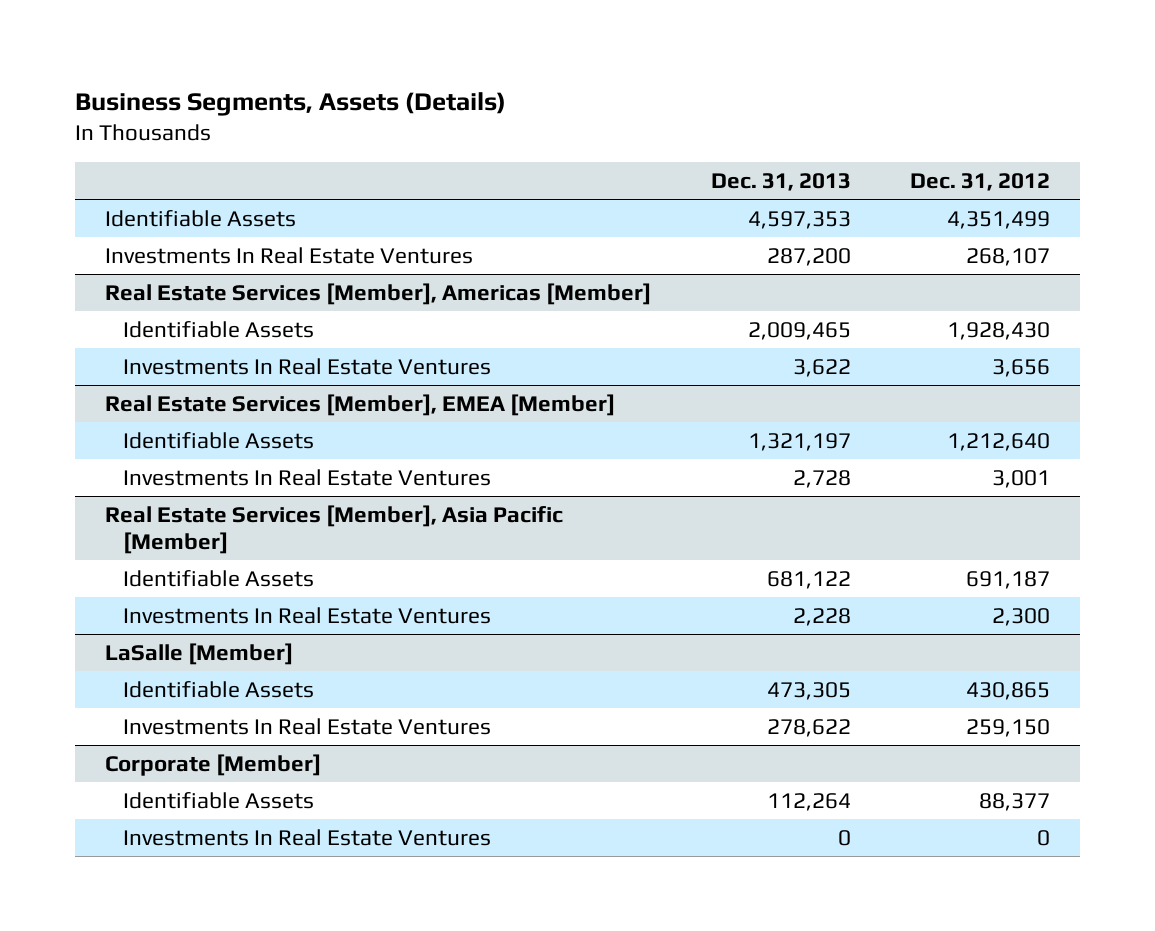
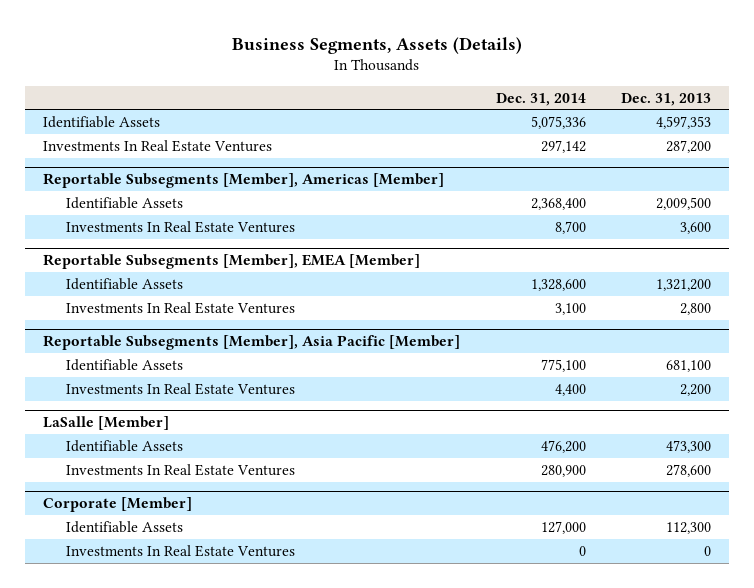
- | Dec. 31, 2013 | Dec. 31, 2012
+ | Dec. 31, 2014 | Dec. 31, 2013
- Real Estate Services [Member], Americas [Member]
- Identifiable Assets | 2,009,465 | 1,928,430
- Investments In Real Estate Ventures | 3,622 | 3,656
- Real Estate Services [Member], EMEA [Member]
- Identifiable Assets | 1,321,197 | 1,212,640
- Investments In Real Estate Ventures | 2,728 | 3,001
- Real Estate Services [Member], Asia Pacific [Member]
- Identifiable Assets | 681,122 | 691,187
- Investments In Real Estate Ventures | 2,228 | 2,300
+ Reportable Subsegments [Member], Americas [Member]
+ Identifiable Assets | 2,368,400 | 2,009,500
+ Investments In Real Estate Ventures | 8,700 | 3,600
+ Reportable Subsegments [Member], EMEA [Member]
+ Identifiable Assets | 1,328,600 | 1,321,200
+ Investments In Real Estate Ventures | 3,100 | 2,800
+ Reportable Subsegments [Member], Asia Pacific [Member]
+ Identifiable Assets | 775,100 | 681,100
+ Investments In Real Estate Ventures | 4,400 | 2,200
@ LaSalle [Member]
- Identifiable Assets | 473,305 | 430,865
- Investments In Real Estate Ventures | 278,622 | 259,150
+ Identifiable Assets | 476,200 | 473,300
+ Investments In Real Estate Ventures | 280,900 | 278,600
@ Corporate [Member]
- Identifiable Assets | 112,264 | 88,377
+ Identifiable Assets | 127,000 | 112,300

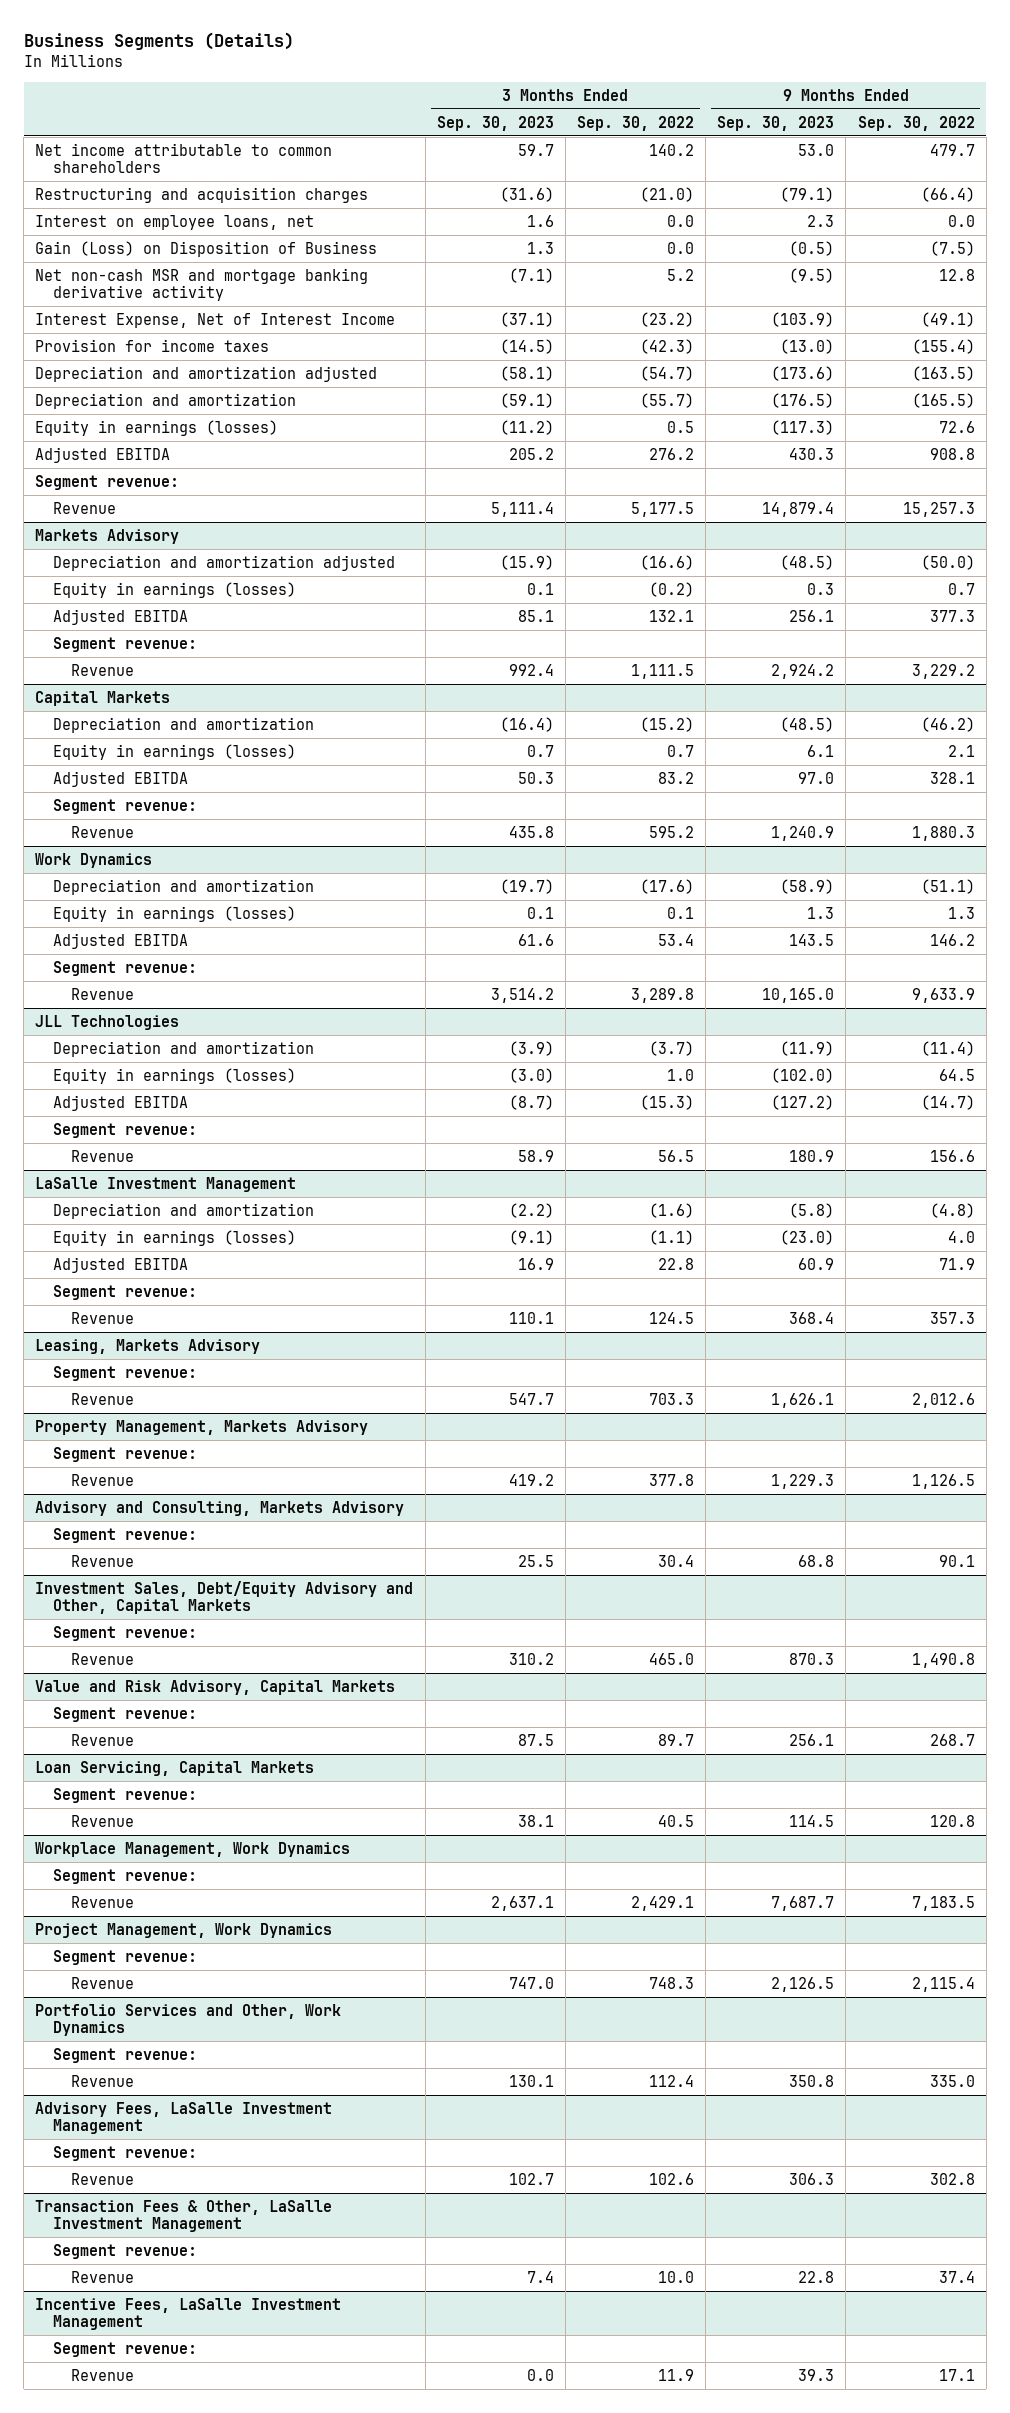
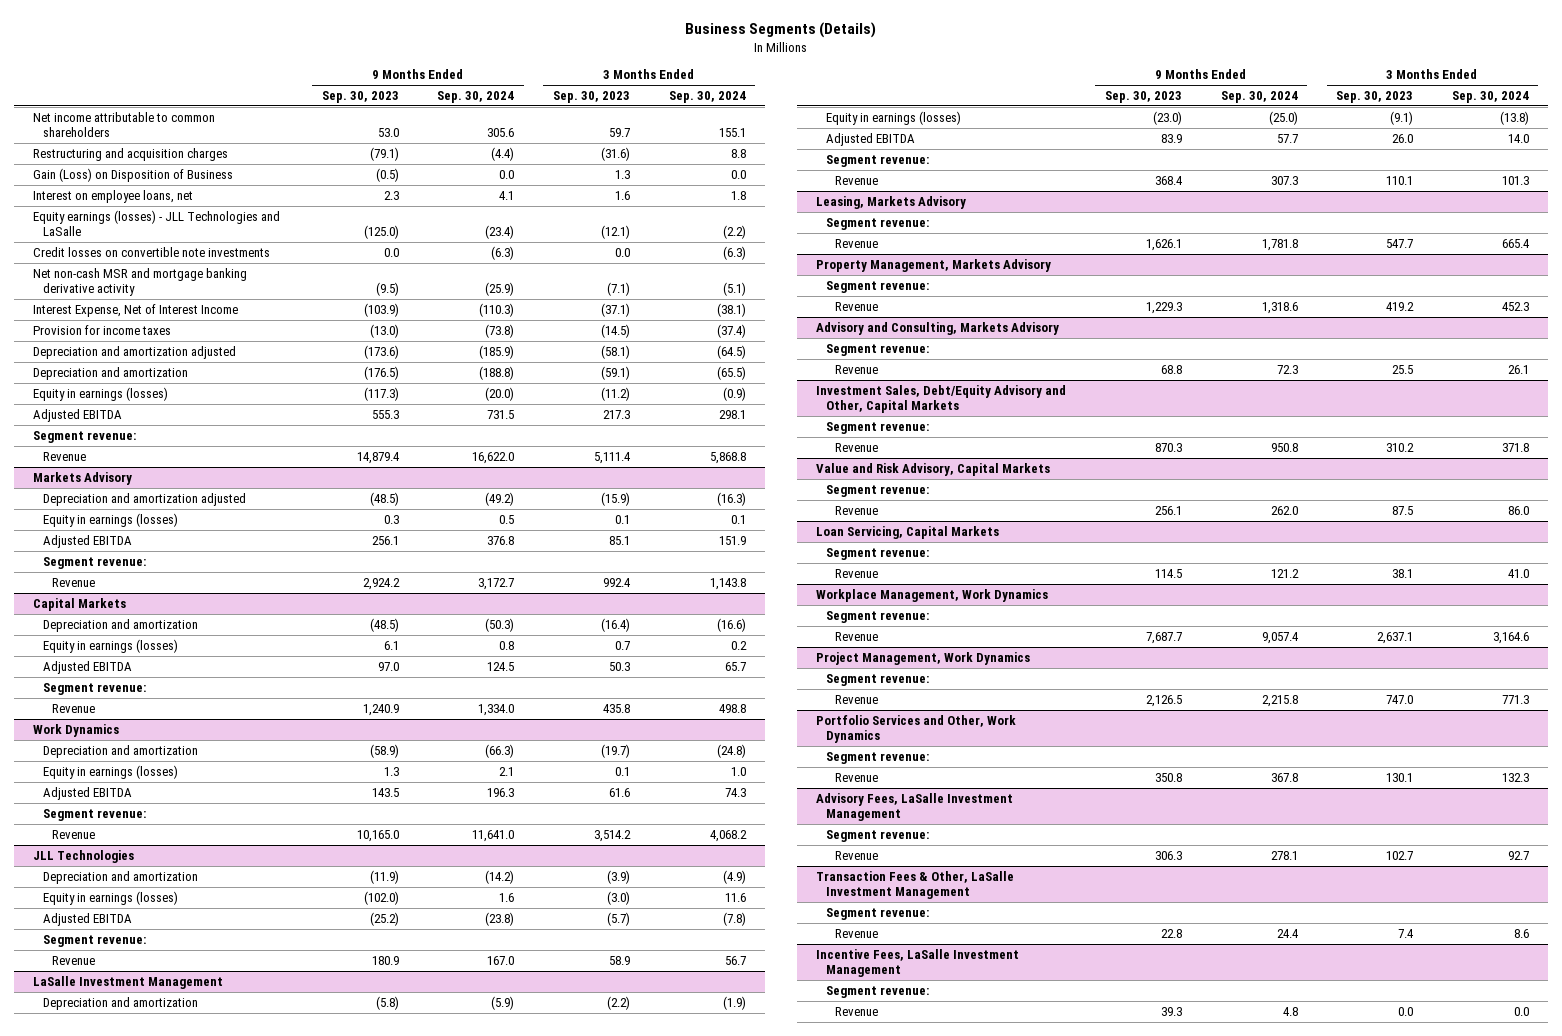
- | 3 Months Ended Sep. 30, 2023 | 3 Months Ended Sep. 30, 2022 | 9 Months Ended Sep. 30, 2023 | 9 Months Ended Sep. 30, 2022
+ | 9 Months Ended Sep. 30, 2023 | 9 Months Ended Sep. 30, 2024 | 3 Months Ended Sep. 30, 2023 | 3 Months Ended Sep. 30, 2024
moved down: Interest on employee loans, net | 2.3 | 4.1 | 1.6 | 1.8
+ Equity earnings (losses) - JLL Technologies and LaSalle | (125.0) | (23.4) | (12.1) | (2.2)
+ Credit losses on convertible note investments | 0.0 | (6.3) | 0.0 | (6.3)
- Adjusted EBITDA | 205.2 | 276.2 | 430.3 | 908.8
+ Adjusted EBITDA | 555.3 | 731.5 | 217.3 | 298.1
@ JLL Technologies
- Adjusted EBITDA | (8.7) | (15.3) | (127.2) | (14.7)
+ Adjusted EBITDA | (25.2) | (23.8) | (5.7) | (7.8)
@ LaSalle Investment Management
- Adjusted EBITDA | 16.9 | 22.8 | 60.9 | 71.9
+ Adjusted EBITDA | 83.9 | 57.7 | 26.0 | 14.0

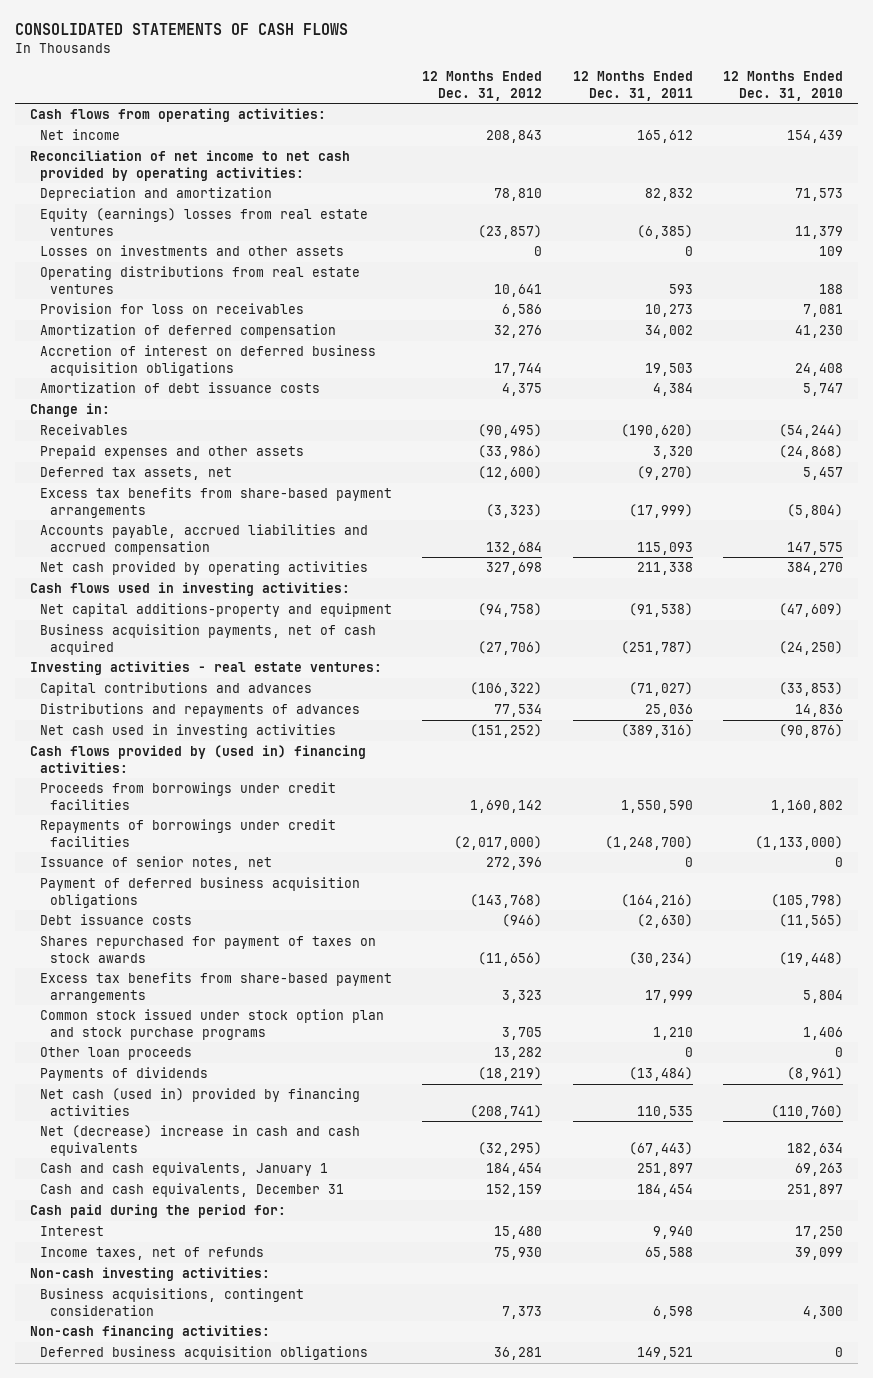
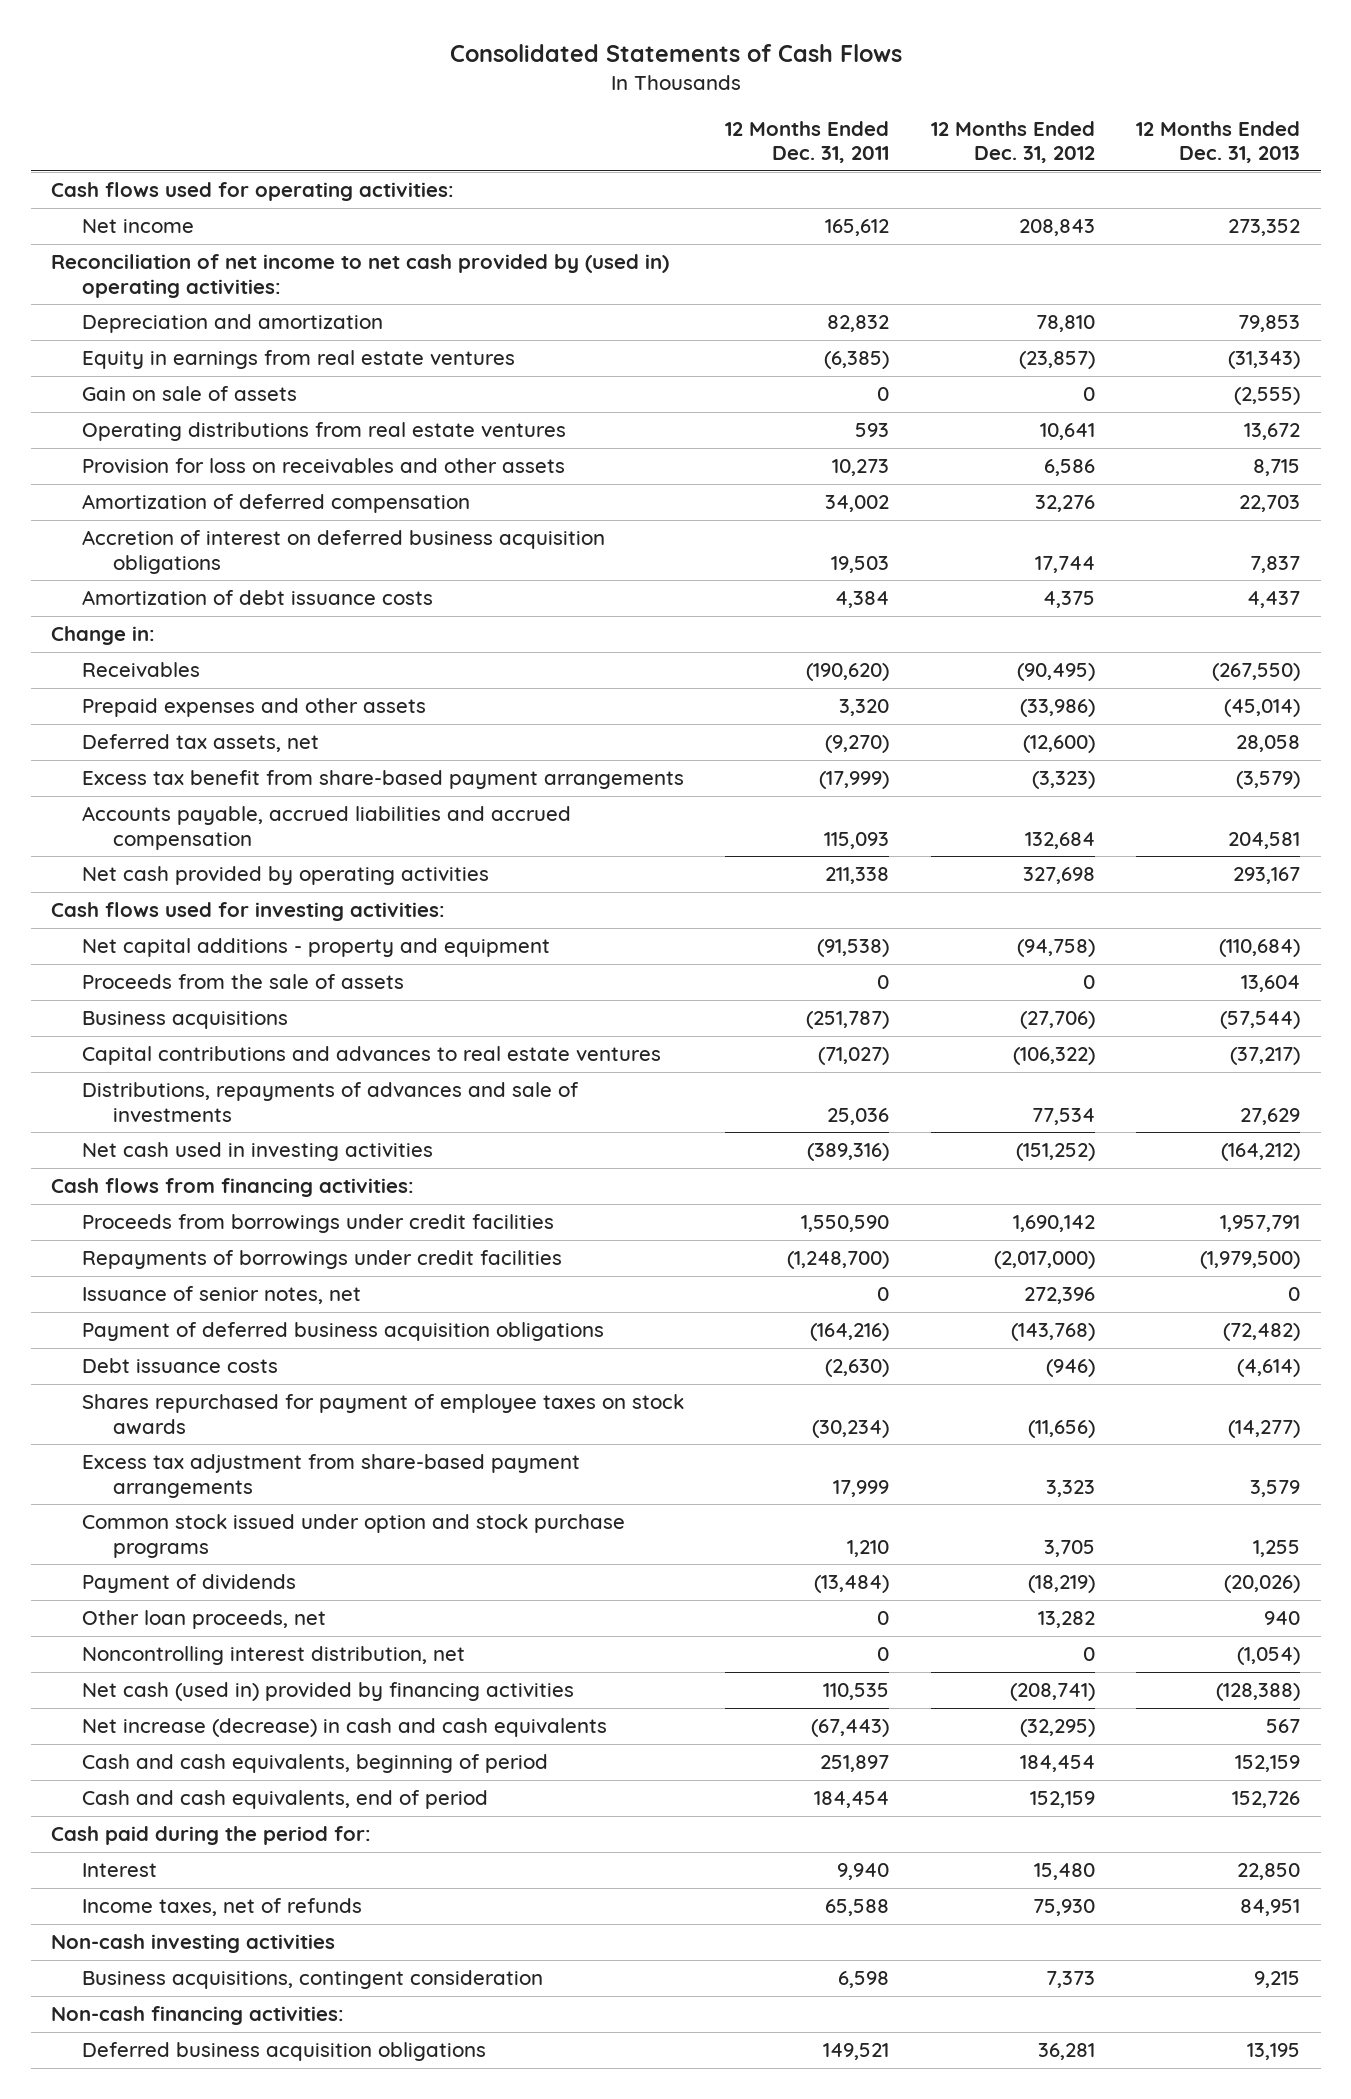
- CONSOLIDATED STATEMENTS OF CASH FLOWS
+ Consolidated Statements of Cash Flows
- | 12 Months Ended Dec. 31, 2012 | 12 Months Ended Dec. 31, 2011 | 12 Months Ended Dec. 31, 2010
+ | 12 Months Ended Dec. 31, 2011 | 12 Months Ended Dec. 31, 2012 | 12 Months Ended Dec. 31, 2013
- Cash flows from operating activities:
+ Cash flows used for operating activities:
- Reconciliation of net income to net cash provided by operating activities:
+ Reconciliation of net income to net cash provided by (used in) operating activities:
- Equity (earnings) losses from real estate ventures | (23,857) | (6,385) | 11,379
- Losses on investments and other assets | 0 | 0 | 109
+ Equity in earnings from real estate ventures | (6,385) | (23,857) | (31,343)
+ Gain on sale of assets | 0 | 0 | (2,555)
- Provision for loss on receivables | 6,586 | 10,273 | 7,081
+ Provision for loss on receivables and other assets | 10,273 | 6,586 | 8,715
- Excess tax benefits from share-based payment arrangements | (3,323) | (17,999) | (5,804)
+ Excess tax benefit from share-based payment arrangements | (17,999) | (3,323) | (3,579)
- Cash flows used in investing activities:
- Net capital additions-property and equipment | (94,758) | (91,538) | (47,609)
- Business acquisition payments, net of cash acquired | (27,706) | (251,787) | (24,250)
- Investing activities - real estate ventures:
- Capital contributions and advances | (106,322) | (71,027) | (33,853)
- Distributions and repayments of advances | 77,534 | 25,036 | 14,836
+ Cash flows used for investing activities:
+ Net capital additions - property and equipment | (91,538) | (94,758) | (110,684)
+ Proceeds from the sale of assets | 0 | 0 | 13,604
+ Business acquisitions | (251,787) | (27,706) | (57,544)
+ Capital contributions and advances to real estate ventures | (71,027) | (106,322) | (37,217)
+ Distributions, repayments of advances and sale of investments | 25,036 | 77,534 | 27,629
- Cash flows provided by (used in) financing activities:
+ Cash flows from financing activities:
- Shares repurchased for payment of taxes on stock awards | (11,656) | (30,234) | (19,448)
- Excess tax benefits from share-based payment arrangements | 3,323 | 17,999 | 5,804
- Common stock issued under stock option plan and stock purchase programs | 3,705 | 1,210 | 1,406
- Other loan proceeds | 13,282 | 0 | 0
- Payments of dividends | (18,219) | (13,484) | (8,961)
+ Shares repurchased for payment of employee taxes on stock awards | (30,234) | (11,656) | (14,277)
+ Excess tax adjustment from share-based payment arrangements | 17,999 | 3,323 | 3,579
+ Common stock issued under option and stock purchase programs | 1,210 | 3,705 | 1,255
+ Payment of dividends | (13,484) | (18,219) | (20,026)
+ Other loan proceeds, net | 0 | 13,282 | 940
+ Noncontrolling interest distribution, net | 0 | 0 | (1,054)
- Net (decrease) increase in cash and cash equivalents | (32,295) | (67,443) | 182,634
- Cash and cash equivalents, January 1 | 184,454 | 251,897 | 69,263
- Cash and cash equivalents, December 31 | 152,159 | 184,454 | 251,897
+ Net increase (decrease) in cash and cash equivalents | (67,443) | (32,295) | 567
+ Cash and cash equivalents, beginning of period | 251,897 | 184,454 | 152,159
+ Cash and cash equivalents, end of period | 184,454 | 152,159 | 152,726
- Non-cash investing activities:
+ Non-cash investing activities

